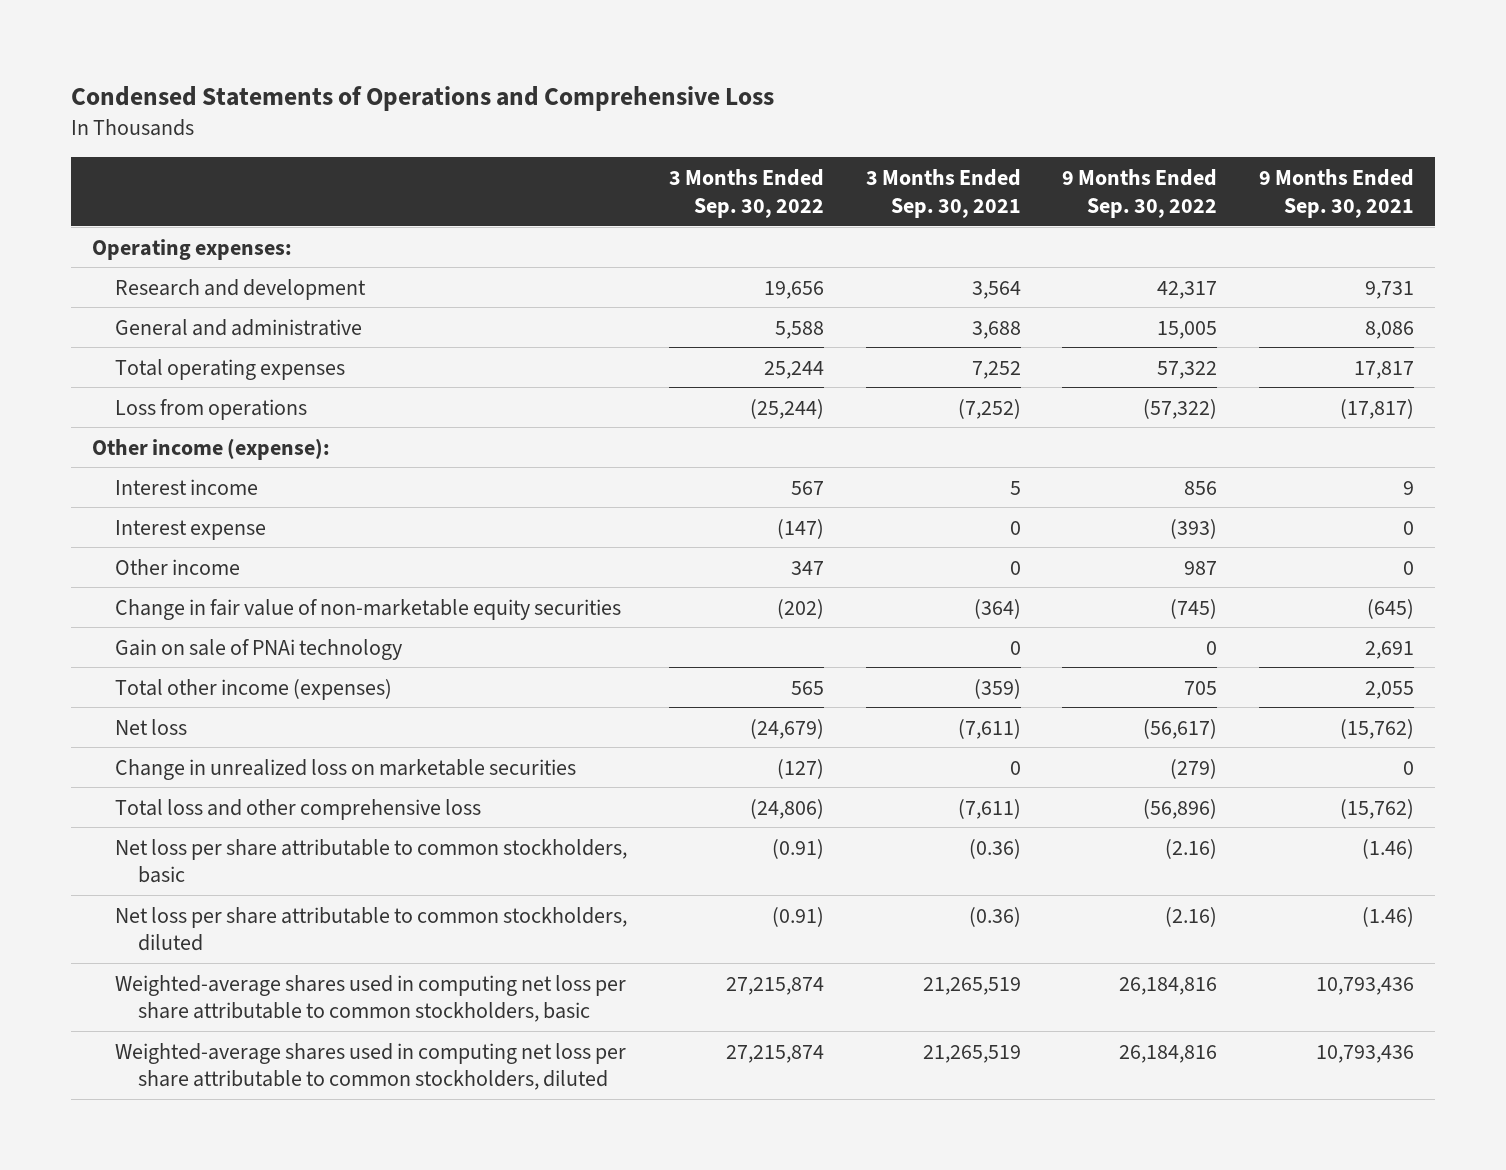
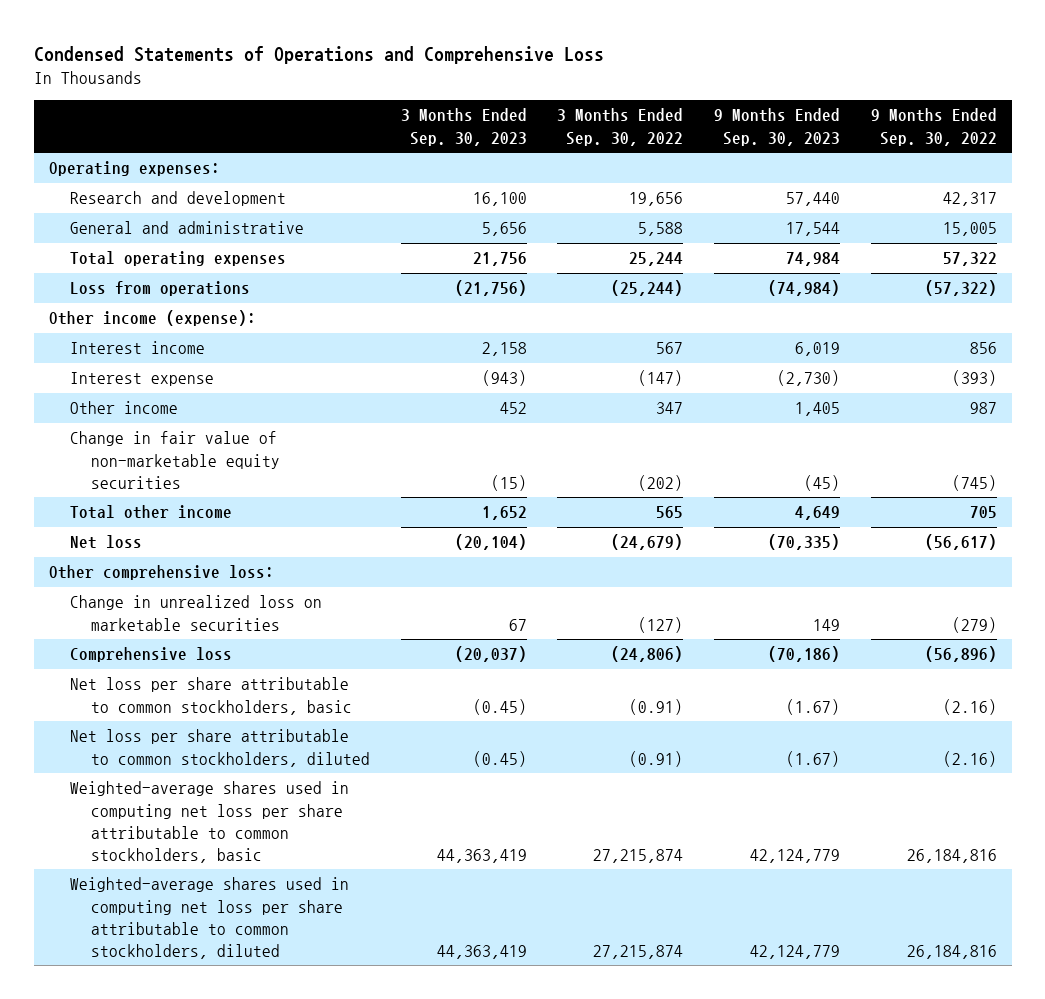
- | 3 Months Ended Sep. 30, 2022 | 3 Months Ended Sep. 30, 2021 | 9 Months Ended Sep. 30, 2022 | 9 Months Ended Sep. 30, 2021
+ | 3 Months Ended Sep. 30, 2023 | 3 Months Ended Sep. 30, 2022 | 9 Months Ended Sep. 30, 2023 | 9 Months Ended Sep. 30, 2022
- Gain on sale of PNAi technology | | 0 | 0 | 2,691
- Total other income (expenses) | 565 | (359) | 705 | 2,055
+ Total other income | 1,652 | 565 | 4,649 | 705
+ Other comprehensive loss:
- Total loss and other comprehensive loss | (24,806) | (7,611) | (56,896) | (15,762)
+ Comprehensive loss | (20,037) | (24,806) | (70,186) | (56,896)

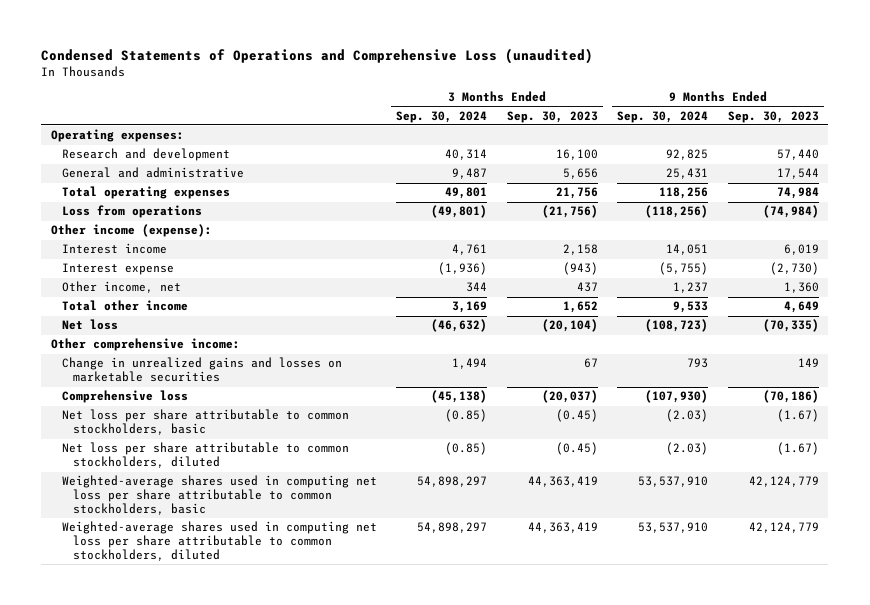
- Condensed Statements of Operations and Comprehensive Loss
+ Condensed Statements of Operations and Comprehensive Loss (unaudited)
- | 3 Months Ended Sep. 30, 2023 | 3 Months Ended Sep. 30, 2022 | 9 Months Ended Sep. 30, 2023 | 9 Months Ended Sep. 30, 2022
+ | 3 Months Ended Sep. 30, 2024 | 3 Months Ended Sep. 30, 2023 | 9 Months Ended Sep. 30, 2024 | 9 Months Ended Sep. 30, 2023
- Other income | 452 | 347 | 1,405 | 987
- Change in fair value of non-marketable equity securities | (15) | (202) | (45) | (745)
+ Other income, net | 344 | 437 | 1,237 | 1,360
- Other comprehensive loss:
- Change in unrealized loss on marketable securities | 67 | (127) | 149 | (279)
+ Other comprehensive income:
+ Change in unrealized gains and losses on marketable securities | 1,494 | 67 | 793 | 149

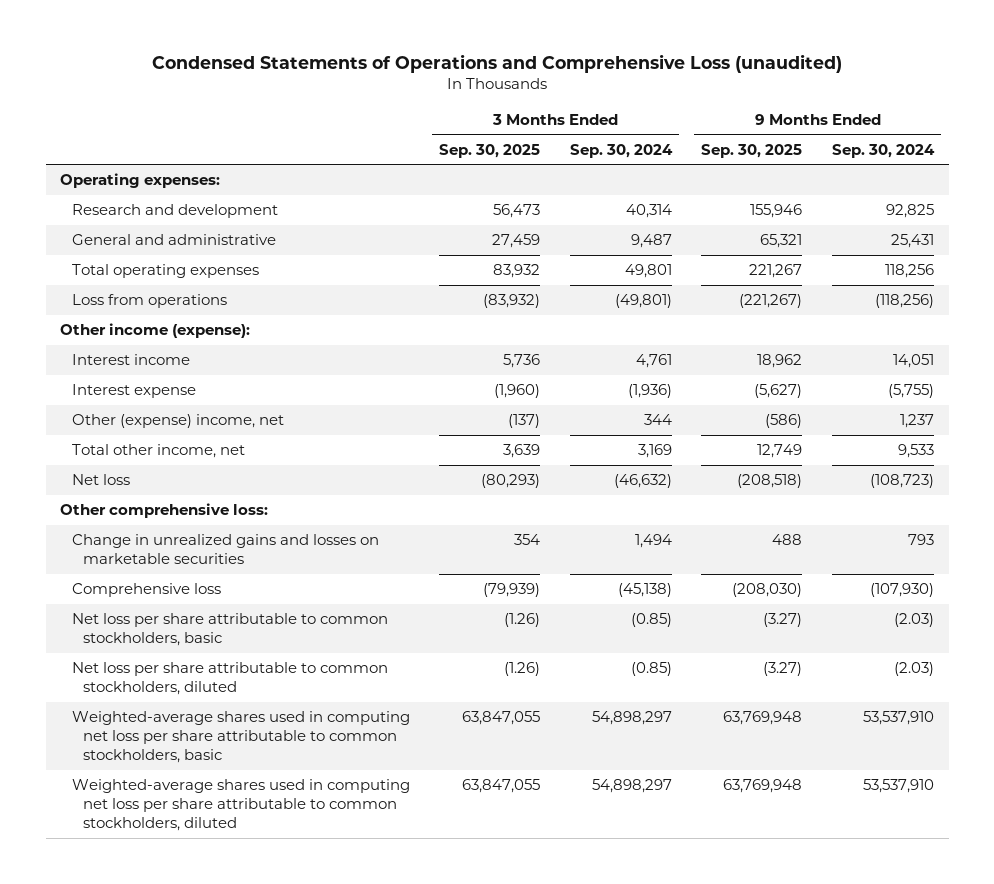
- | 3 Months Ended Sep. 30, 2024 | 3 Months Ended Sep. 30, 2023 | 9 Months Ended Sep. 30, 2024 | 9 Months Ended Sep. 30, 2023
+ | 3 Months Ended Sep. 30, 2025 | 3 Months Ended Sep. 30, 2024 | 9 Months Ended Sep. 30, 2025 | 9 Months Ended Sep. 30, 2024
- Other income, net | 344 | 437 | 1,237 | 1,360
- Total other income | 3,169 | 1,652 | 9,533 | 4,649
+ Other (expense) income, net | (137) | 344 | (586) | 1,237
+ Total other income, net | 3,639 | 3,169 | 12,749 | 9,533
- Other comprehensive income:
+ Other comprehensive loss:

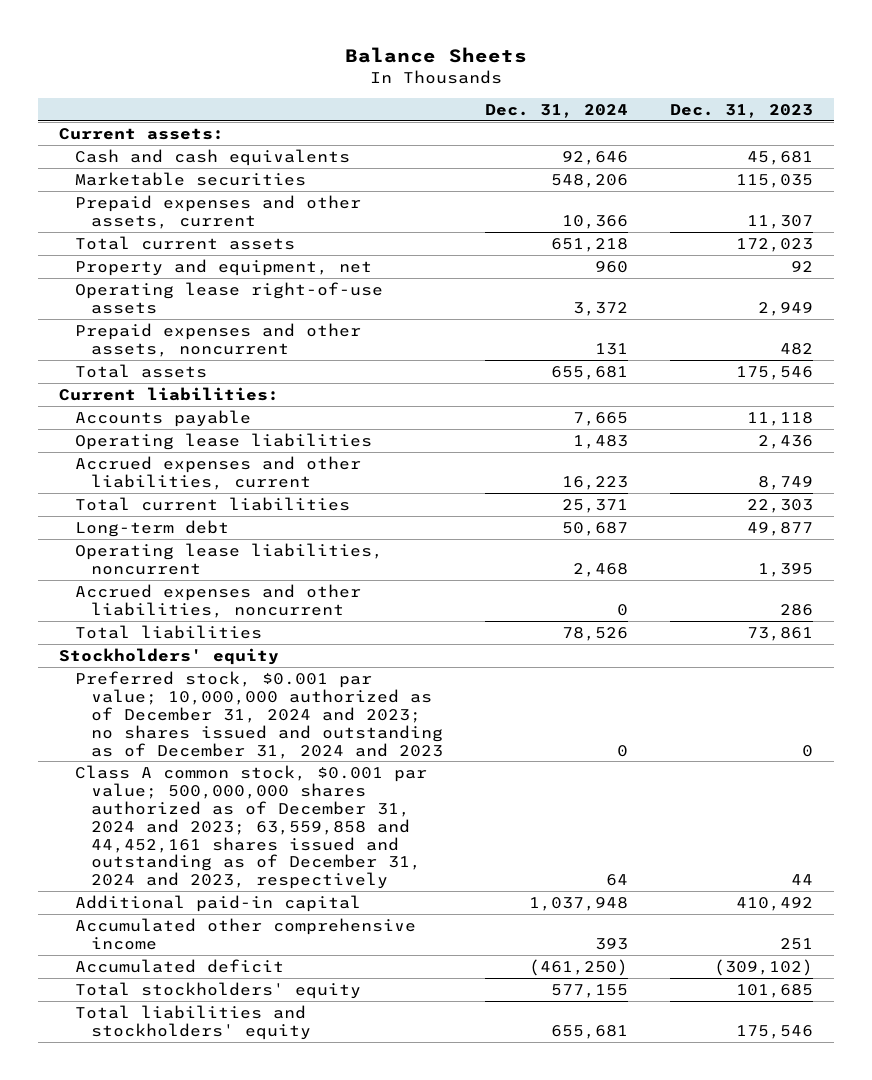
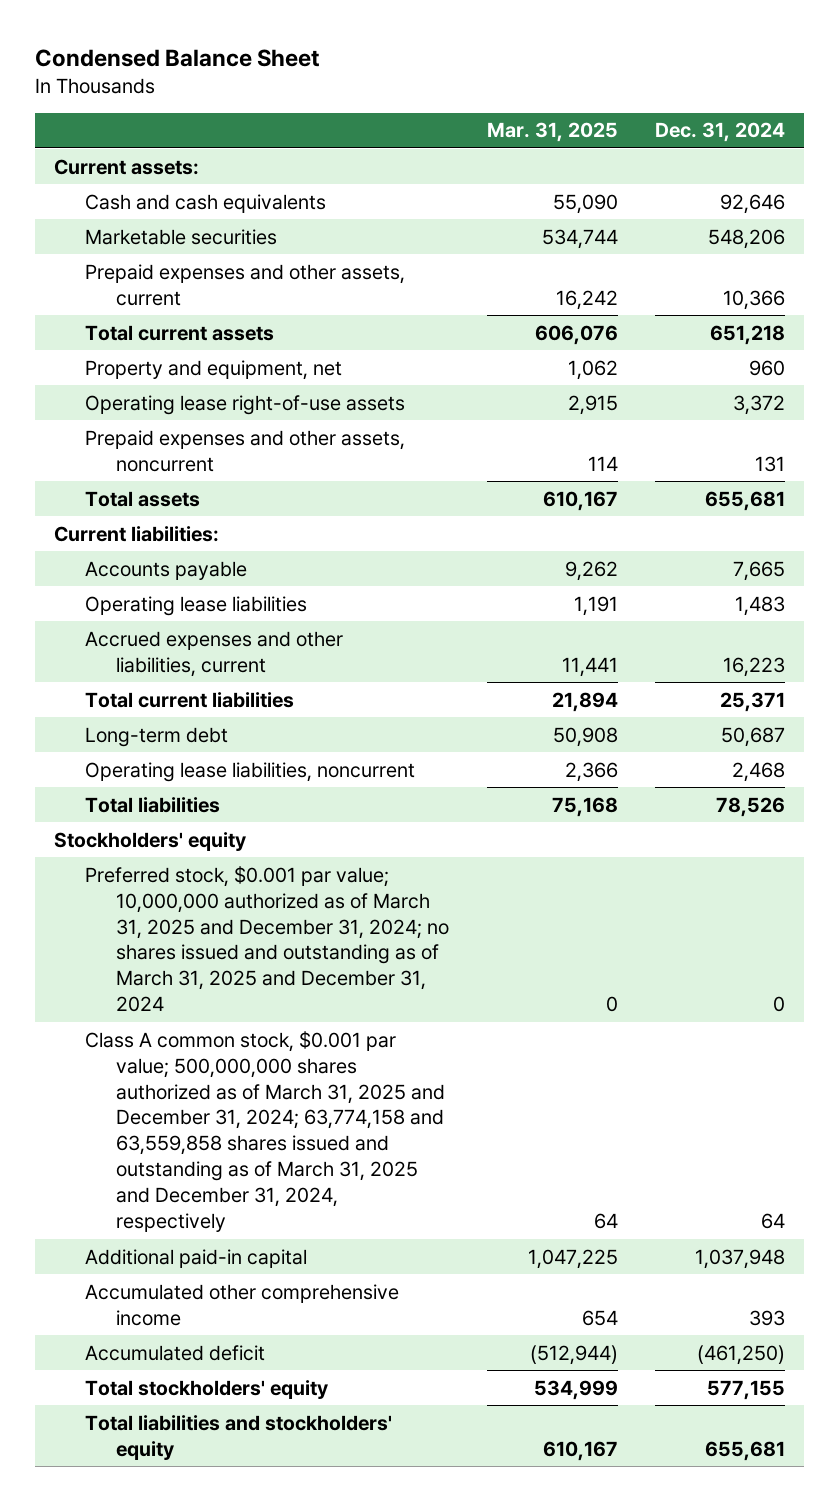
- Balance Sheets
+ Condensed Balance Sheet
- | Dec. 31, 2024 | Dec. 31, 2023
+ | Mar. 31, 2025 | Dec. 31, 2024
- Accrued expenses and other liabilities, noncurrent | 0 | 286
- Preferred stock, $0.001 par value; 10,000,000 authorized as of December 31, 2024 and 2023; no shares issued and outstanding as of December 31, 2024 and 2023 | 0 | 0
- Class A common stock, $0.001 par value; 500,000,000 shares authorized as of December 31, 2024 and 2023; 63,559,858 and 44,452,161 shares issued and outstanding as of December 31, 2024 and 2023, respectively | 64 | 44
+ Preferred stock, $0.001 par value; 10,000,000 authorized as of March 31, 2025 and December 31, 2024; no shares issued and outstanding as of March 31, 2025 and December 31, 2024 | 0 | 0
+ Class A common stock, $0.001 par value; 500,000,000 shares authorized as of March 31, 2025 and December 31, 2024; 63,774,158 and 63,559,858 shares issued and outstanding as of March 31, 2025 and December 31, 2024, respectively | 64 | 64

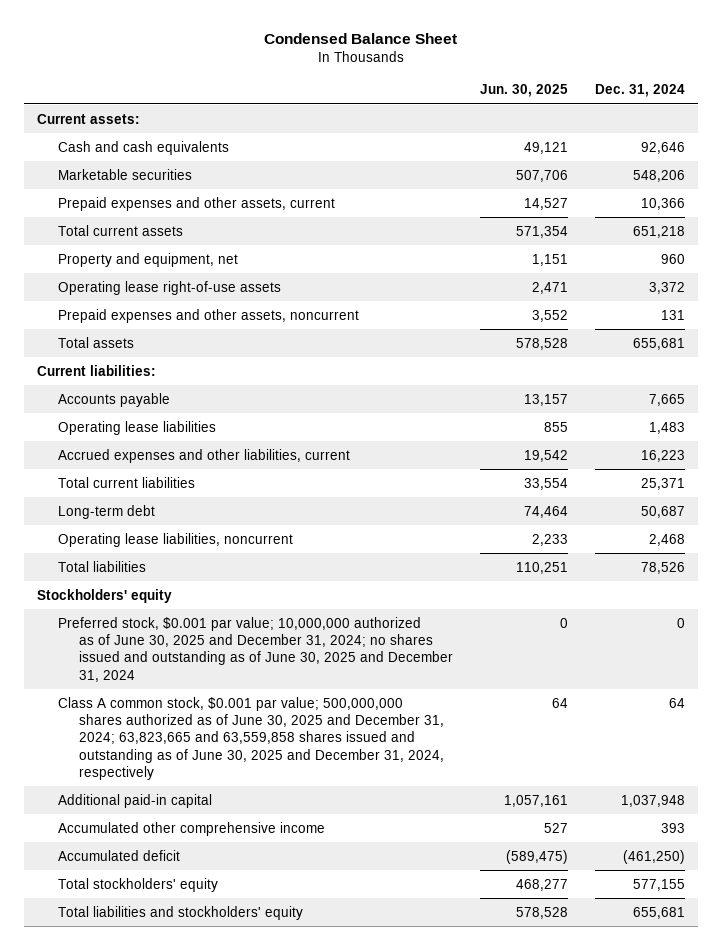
- | Mar. 31, 2025 | Dec. 31, 2024
+ | Jun. 30, 2025 | Dec. 31, 2024
- Preferred stock, $0.001 par value; 10,000,000 authorized as of March 31, 2025 and December 31, 2024; no shares issued and outstanding as of March 31, 2025 and December 31, 2024 | 0 | 0
- Class A common stock, $0.001 par value; 500,000,000 shares authorized as of March 31, 2025 and December 31, 2024; 63,774,158 and 63,559,858 shares issued and outstanding as of March 31, 2025 and December 31, 2024, respectively | 64 | 64
+ Preferred stock, $0.001 par value; 10,000,000 authorized as of June 30, 2025 and December 31, 2024; no shares issued and outstanding as of June 30, 2025 and December 31, 2024 | 0 | 0
+ Class A common stock, $0.001 par value; 500,000,000 shares authorized as of June 30, 2025 and December 31, 2024; 63,823,665 and 63,559,858 shares issued and outstanding as of June 30, 2025 and December 31, 2024, respectively | 64 | 64

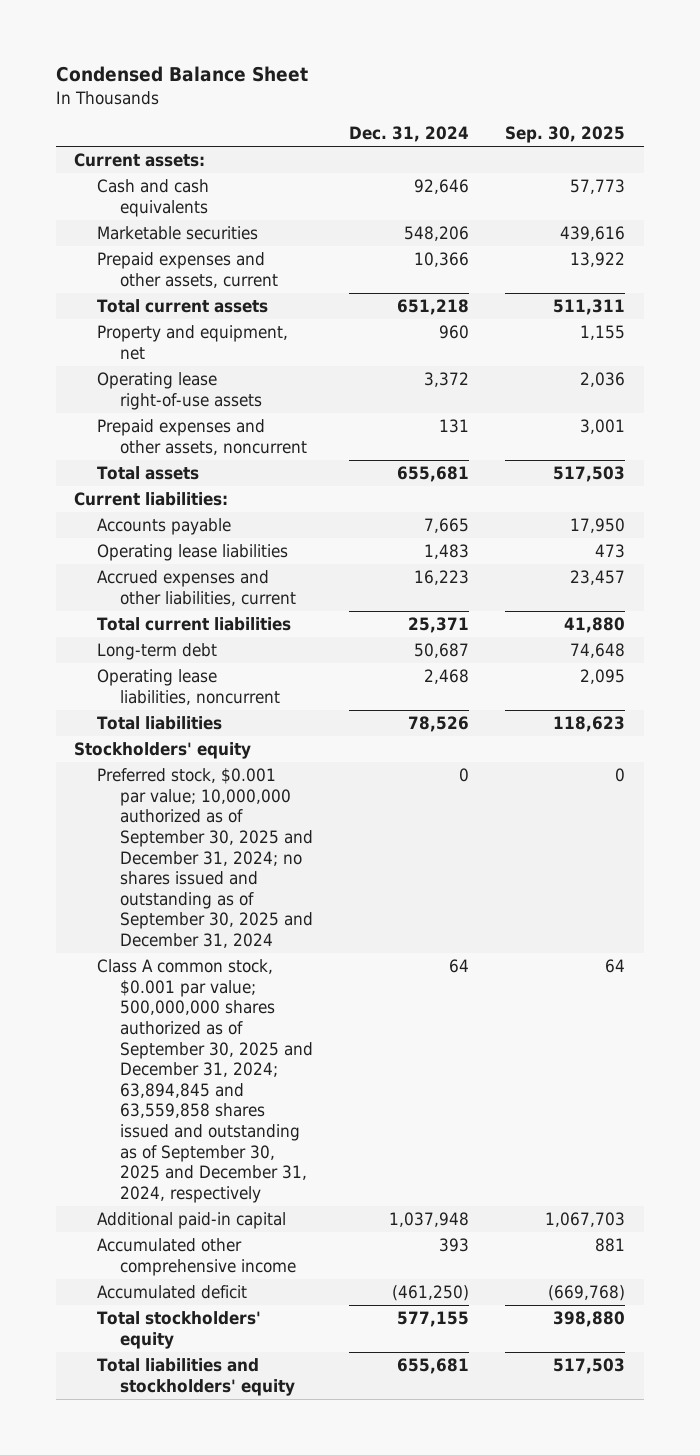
- | Jun. 30, 2025 | Dec. 31, 2024
+ | Dec. 31, 2024 | Sep. 30, 2025
- Preferred stock, $0.001 par value; 10,000,000 authorized as of June 30, 2025 and December 31, 2024; no shares issued and outstanding as of June 30, 2025 and December 31, 2024 | 0 | 0
- Class A common stock, $0.001 par value; 500,000,000 shares authorized as of June 30, 2025 and December 31, 2024; 63,823,665 and 63,559,858 shares issued and outstanding as of June 30, 2025 and December 31, 2024, respectively | 64 | 64
+ Preferred stock, $0.001 par value; 10,000,000 authorized as of September 30, 2025 and December 31, 2024; no shares issued and outstanding as of September 30, 2025 and December 31, 2024 | 0 | 0
+ Class A common stock, $0.001 par value; 500,000,000 shares authorized as of September 30, 2025 and December 31, 2024; 63,894,845 and 63,559,858 shares issued and outstanding as of September 30, 2025 and December 31, 2024, respectively | 64 | 64

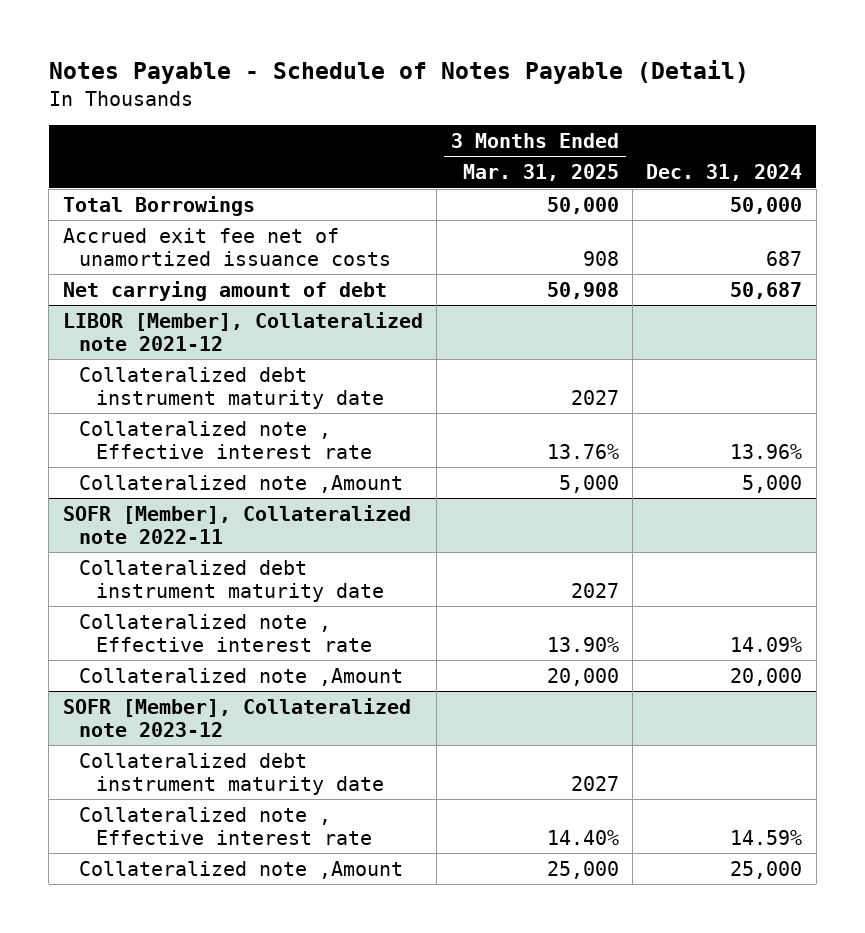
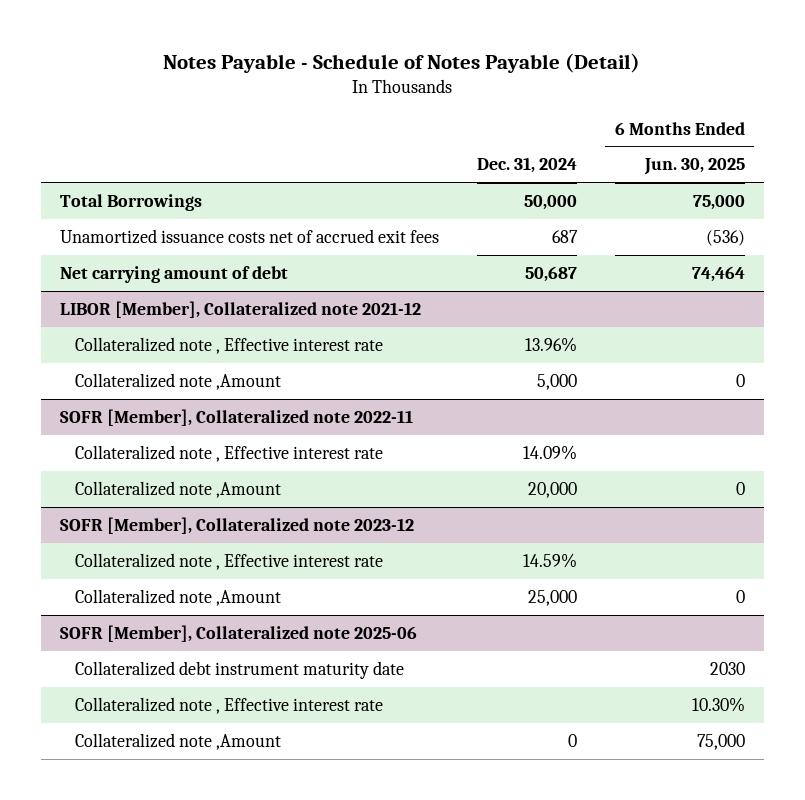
- | 3 Months Ended Mar. 31, 2025 | Dec. 31, 2024
+ | Dec. 31, 2024 | 6 Months Ended Jun. 30, 2025
- Accrued exit fee net of unamortized issuance costs | 908 | 687
+ Unamortized issuance costs net of accrued exit fees | 687 | (536)
@ LIBOR [Member], Collateralized note 2021-12
- Collateralized debt instrument maturity date | 2027 |
@ SOFR [Member], Collateralized note 2022-11
- Collateralized debt instrument maturity date | 2027 |
@ SOFR [Member], Collateralized note 2023-12
- Collateralized debt instrument maturity date | 2027 |
+ SOFR [Member], Collateralized note 2025-06
+ Collateralized debt instrument maturity date | | 2030
+ Collateralized note , Effective interest rate | | 10.30%
+ Collateralized note ,Amount | 0 | 75,000

